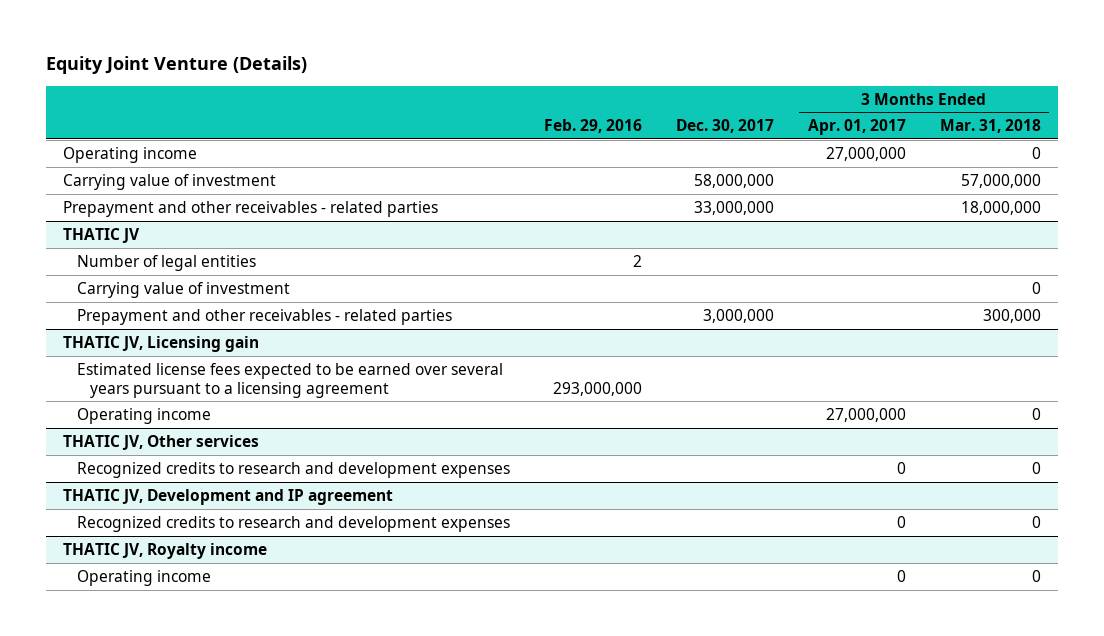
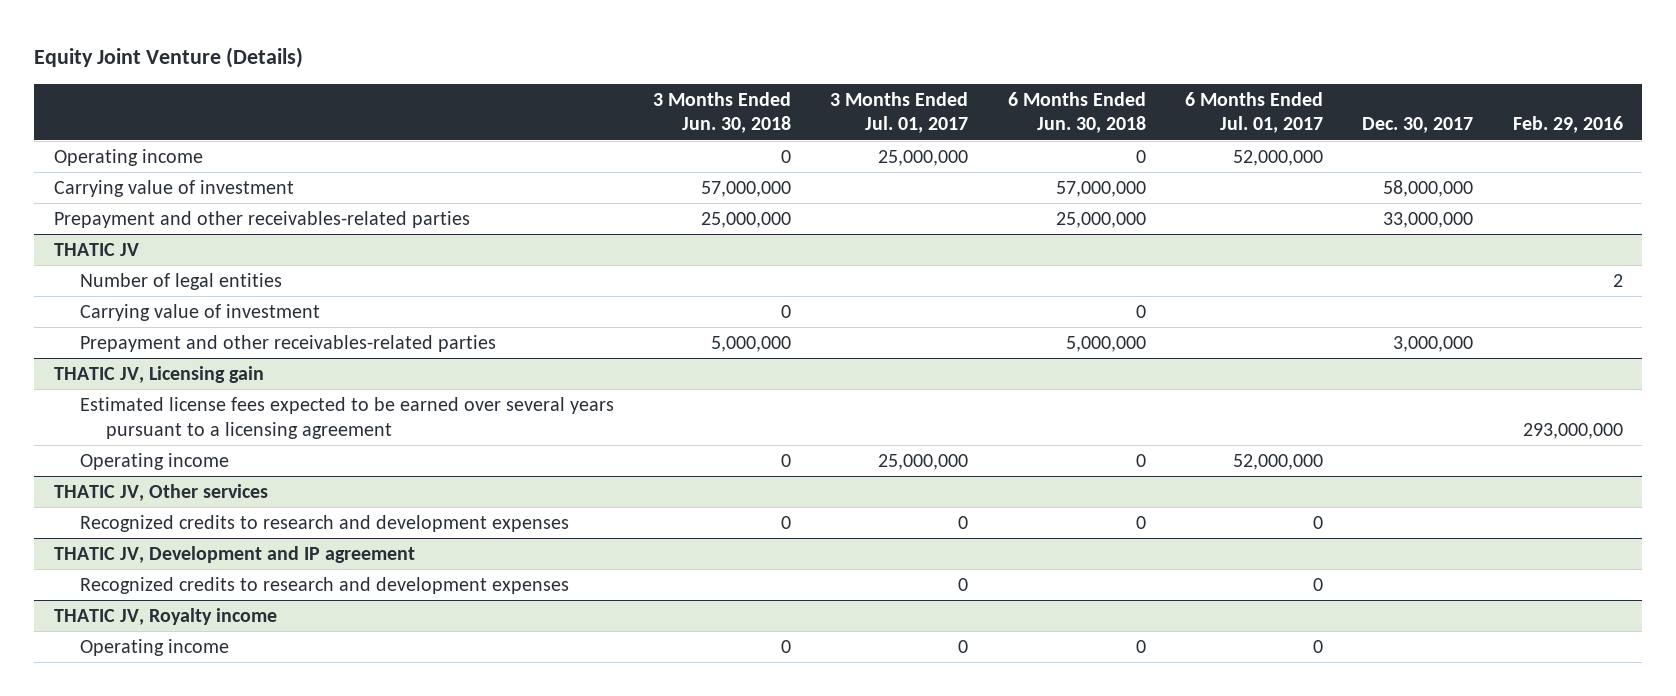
- | Feb. 29, 2016 | Dec. 30, 2017 | 3 Months Ended Apr. 01, 2017 | 3 Months Ended Mar. 31, 2018
+ | 3 Months Ended Jun. 30, 2018 | 3 Months Ended Jul. 01, 2017 | 6 Months Ended Jun. 30, 2018 | 6 Months Ended Jul. 01, 2017 | Dec. 30, 2017 | Feb. 29, 2016
- Prepayment and other receivables - related parties | | 33,000,000 | | 18,000,000
+ Prepayment and other receivables-related parties | 25,000,000 | | 25,000,000 | | 33,000,000 |
@ THATIC JV
- Prepayment and other receivables - related parties | | 3,000,000 | | 300,000
+ Prepayment and other receivables-related parties | 5,000,000 | | 5,000,000 | | 3,000,000 |

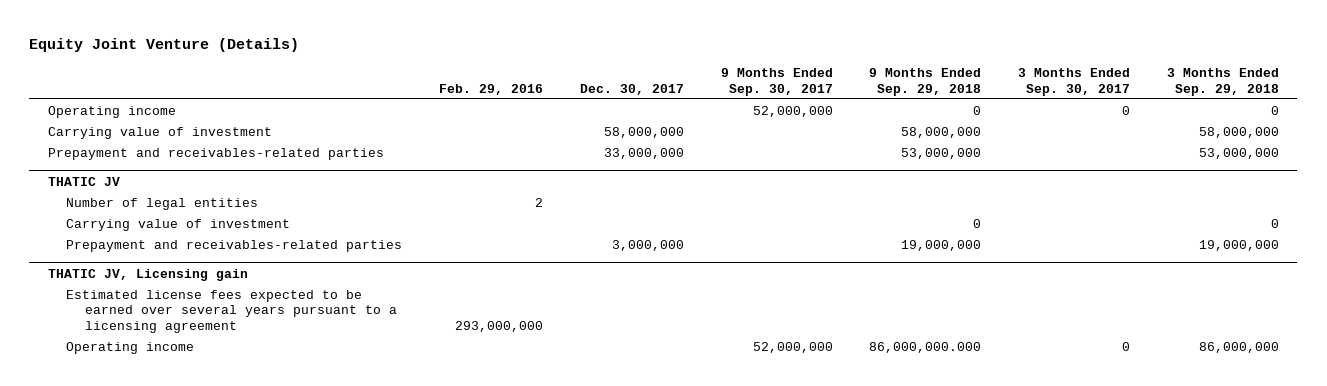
- | 3 Months Ended Jun. 30, 2018 | 3 Months Ended Jul. 01, 2017 | 6 Months Ended Jun. 30, 2018 | 6 Months Ended Jul. 01, 2017 | Dec. 30, 2017 | Feb. 29, 2016
+ | Feb. 29, 2016 | Dec. 30, 2017 | 9 Months Ended Sep. 30, 2017 | 9 Months Ended Sep. 29, 2018 | 3 Months Ended Sep. 30, 2017 | 3 Months Ended Sep. 29, 2018
- Prepayment and other receivables-related parties | 25,000,000 | | 25,000,000 | | 33,000,000 |
+ Prepayment and receivables-related parties | | 33,000,000 | | 53,000,000 | | 53,000,000
@ THATIC JV
- Prepayment and other receivables-related parties | 5,000,000 | | 5,000,000 | | 3,000,000 |
+ Prepayment and receivables-related parties | | 3,000,000 | | 19,000,000 | | 19,000,000
- THATIC JV, Other services
- Recognized credits to research and development expenses | 0 | 0 | 0 | 0 | |
- THATIC JV, Development and IP agreement
- Recognized credits to research and development expenses | | 0 | | 0 | |
- THATIC JV, Royalty income
- Operating income | 0 | 0 | 0 | 0 | |

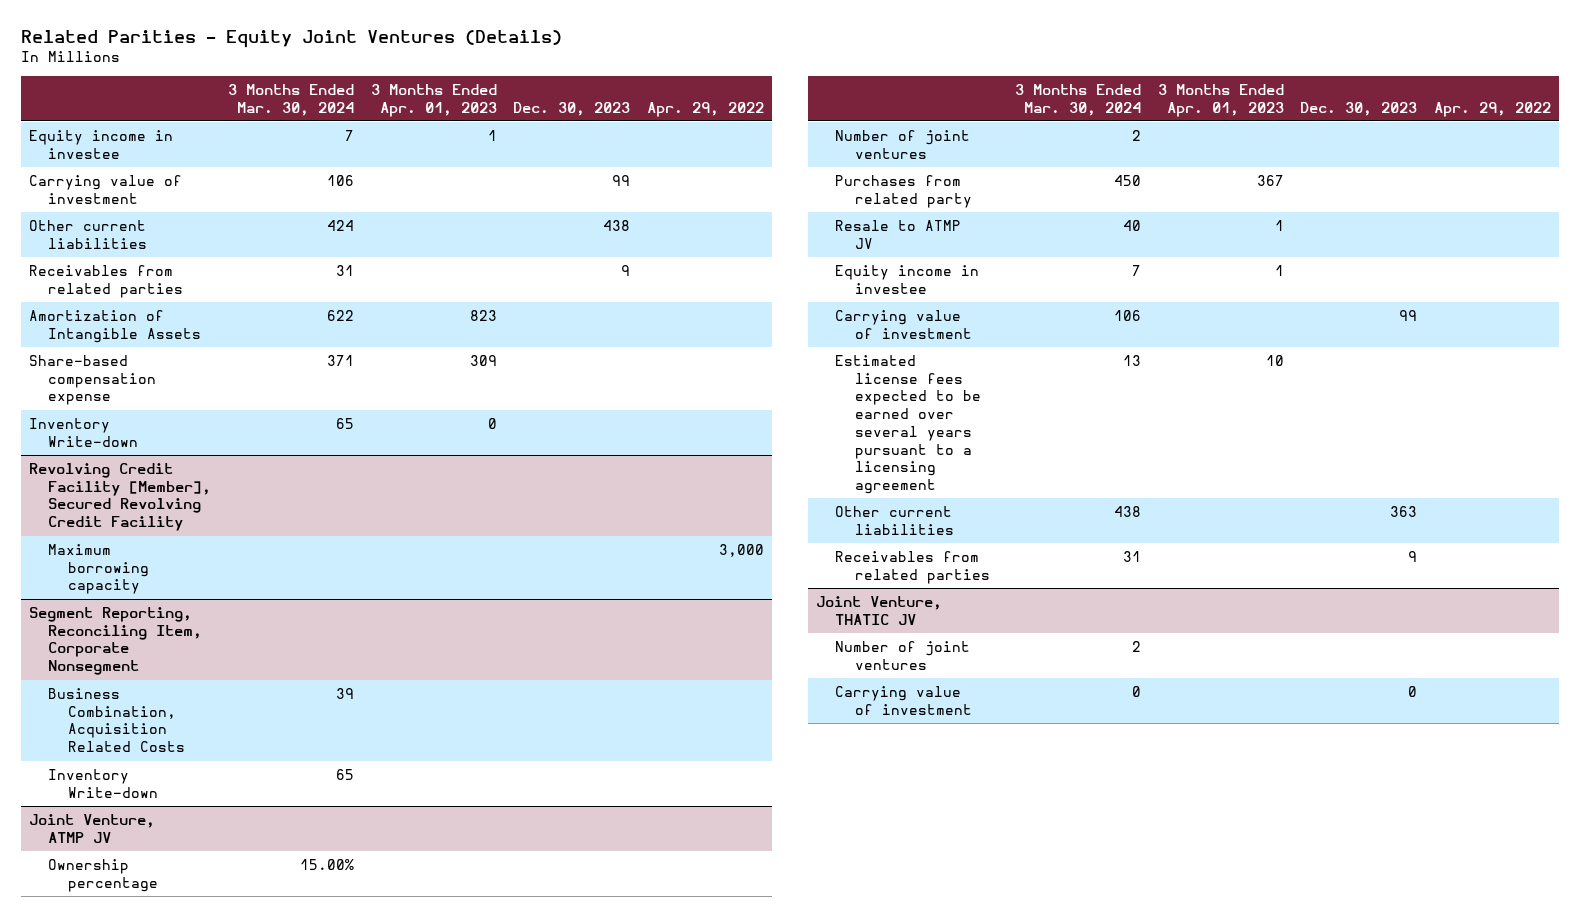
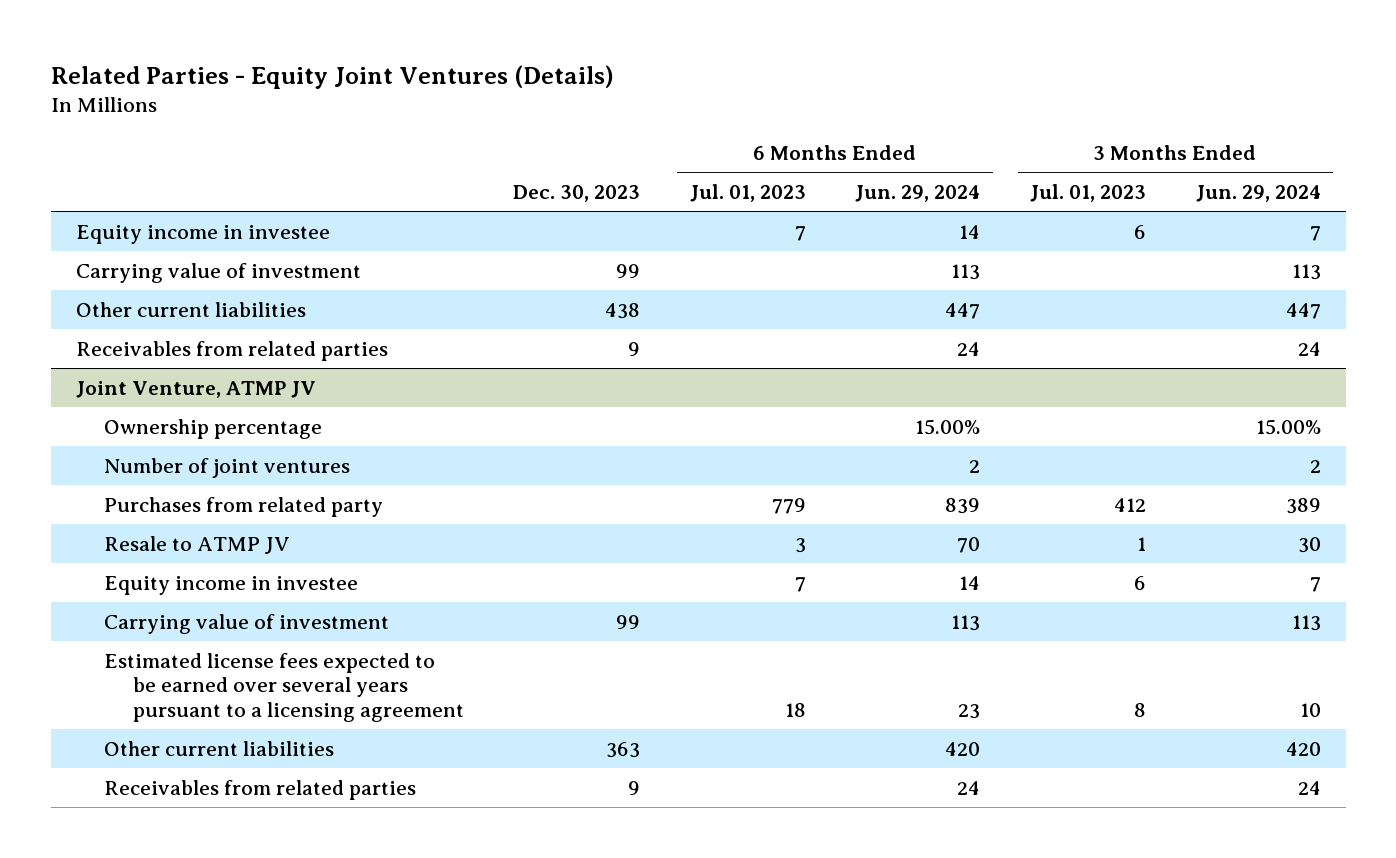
- Related Parities - Equity Joint Ventures (Details)
+ Related Parties - Equity Joint Ventures (Details)
- | 3 Months Ended Mar. 30, 2024 | 3 Months Ended Apr. 01, 2023 | Dec. 30, 2023 | Apr. 29, 2022
+ | Dec. 30, 2023 | 6 Months Ended Jul. 01, 2023 | 6 Months Ended Jun. 29, 2024 | 3 Months Ended Jul. 01, 2023 | 3 Months Ended Jun. 29, 2024
- Amortization of Intangible Assets | 622 | 823 | |
- Share-based compensation expense | 371 | 309 | |
- Inventory Write-down | 65 | 0 | |
- Revolving Credit Facility [Member], Secured Revolving Credit Facility
- Maximum borrowing capacity | | | | 3,000
- Segment Reporting, Reconciling Item, Corporate Nonsegment
- Business Combination, Acquisition Related Costs | 39 | | |
- Inventory Write-down | 65 | | |
- Joint Venture, THATIC JV
- Number of joint ventures | 2 | | |
- Carrying value of investment | 0 | | 0 |

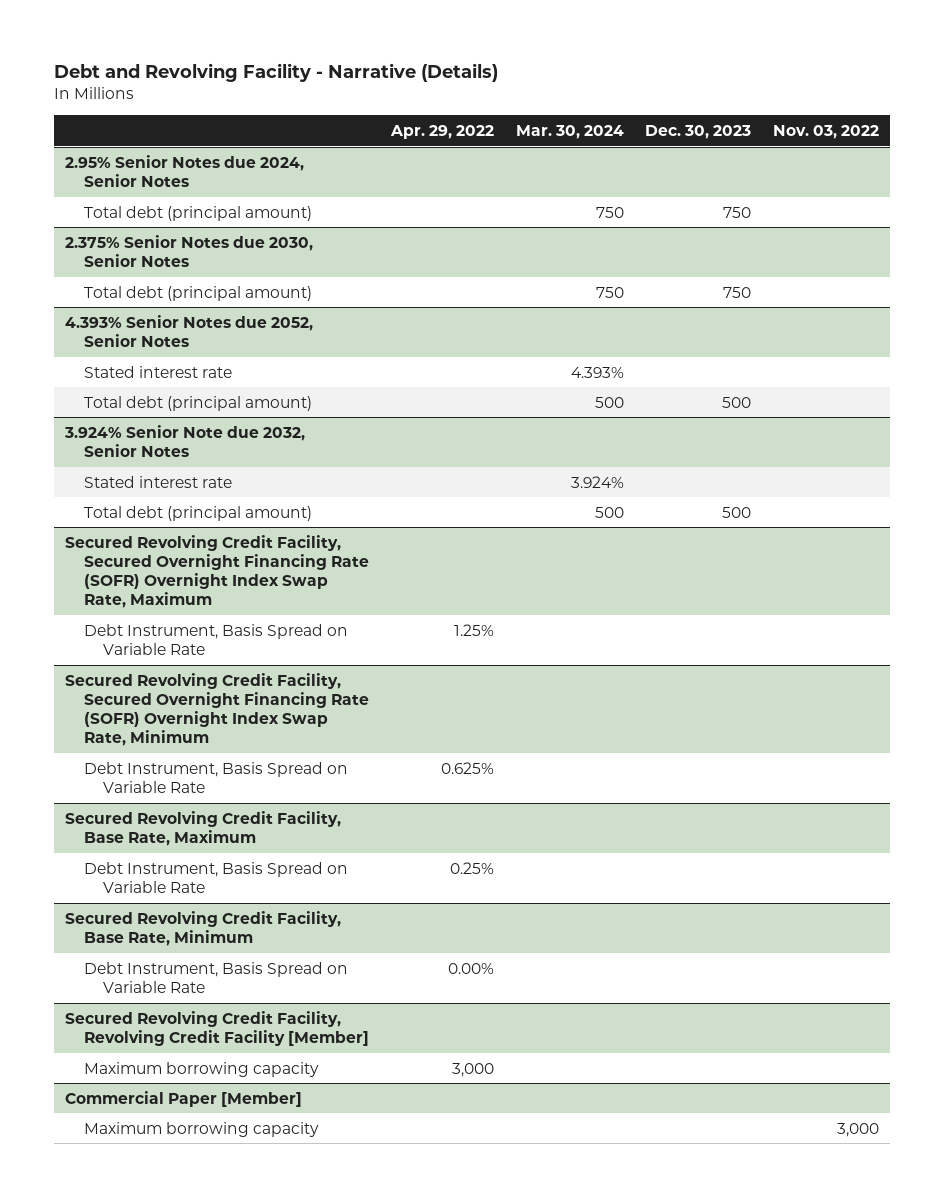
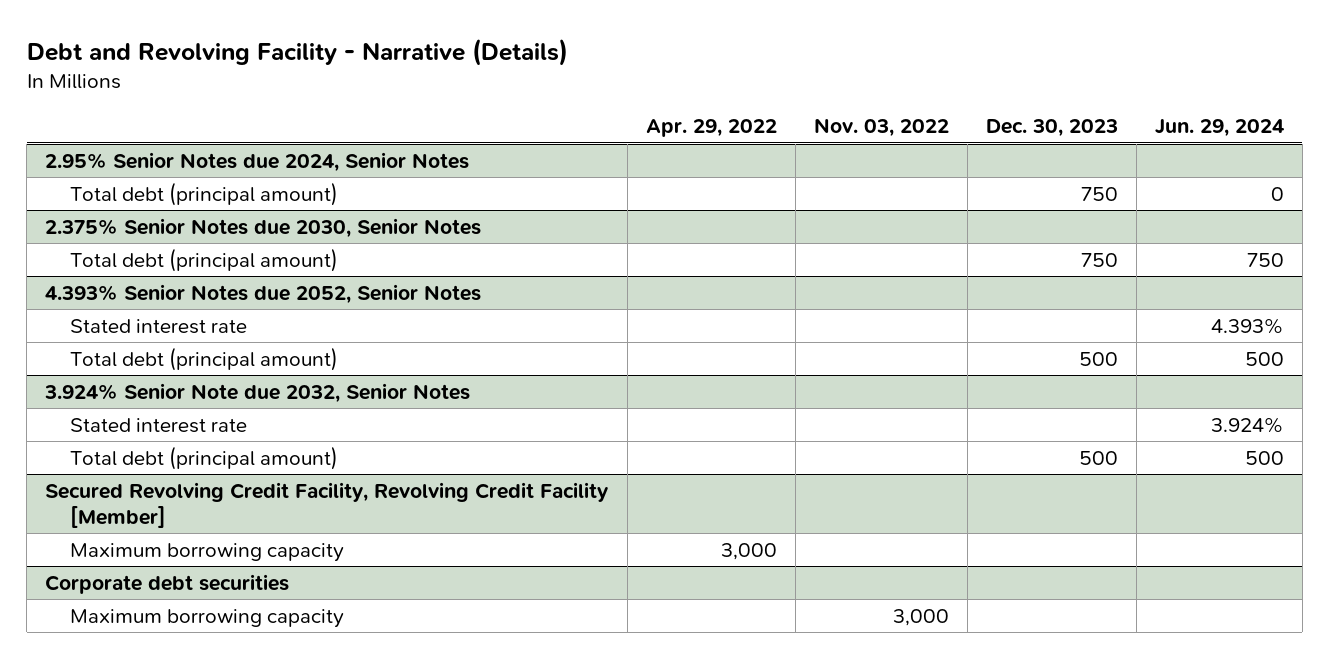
- | Apr. 29, 2022 | Mar. 30, 2024 | Dec. 30, 2023 | Nov. 03, 2022
+ | Apr. 29, 2022 | Nov. 03, 2022 | Dec. 30, 2023 | Jun. 29, 2024
- Secured Revolving Credit Facility, Secured Overnight Financing Rate (SOFR) Overnight Index Swap Rate, Maximum
- Debt Instrument, Basis Spread on Variable Rate | 1.25% | | |
- Secured Revolving Credit Facility, Secured Overnight Financing Rate (SOFR) Overnight Index Swap Rate, Minimum
- Debt Instrument, Basis Spread on Variable Rate | 0.625% | | |
- Secured Revolving Credit Facility, Base Rate, Maximum
- Debt Instrument, Basis Spread on Variable Rate | 0.25% | | |
- Secured Revolving Credit Facility, Base Rate, Minimum
- Debt Instrument, Basis Spread on Variable Rate | 0.00% | | |
- Commercial Paper [Member]
+ Corporate debt securities

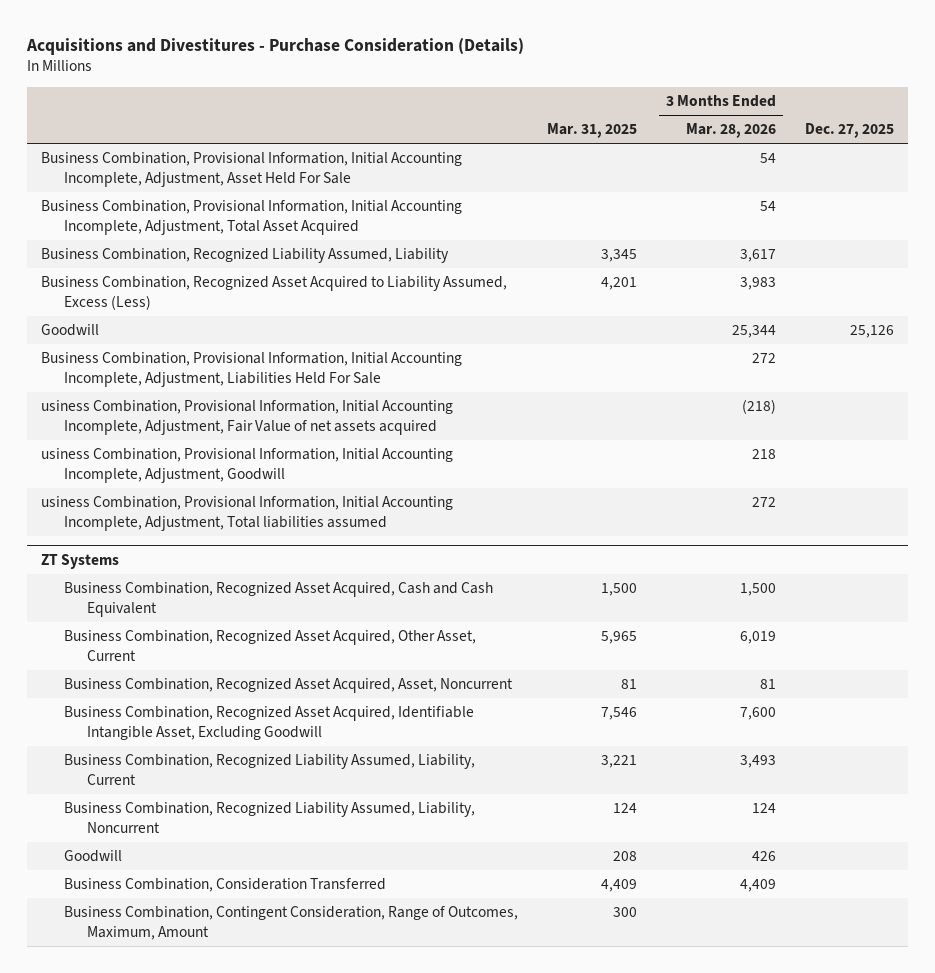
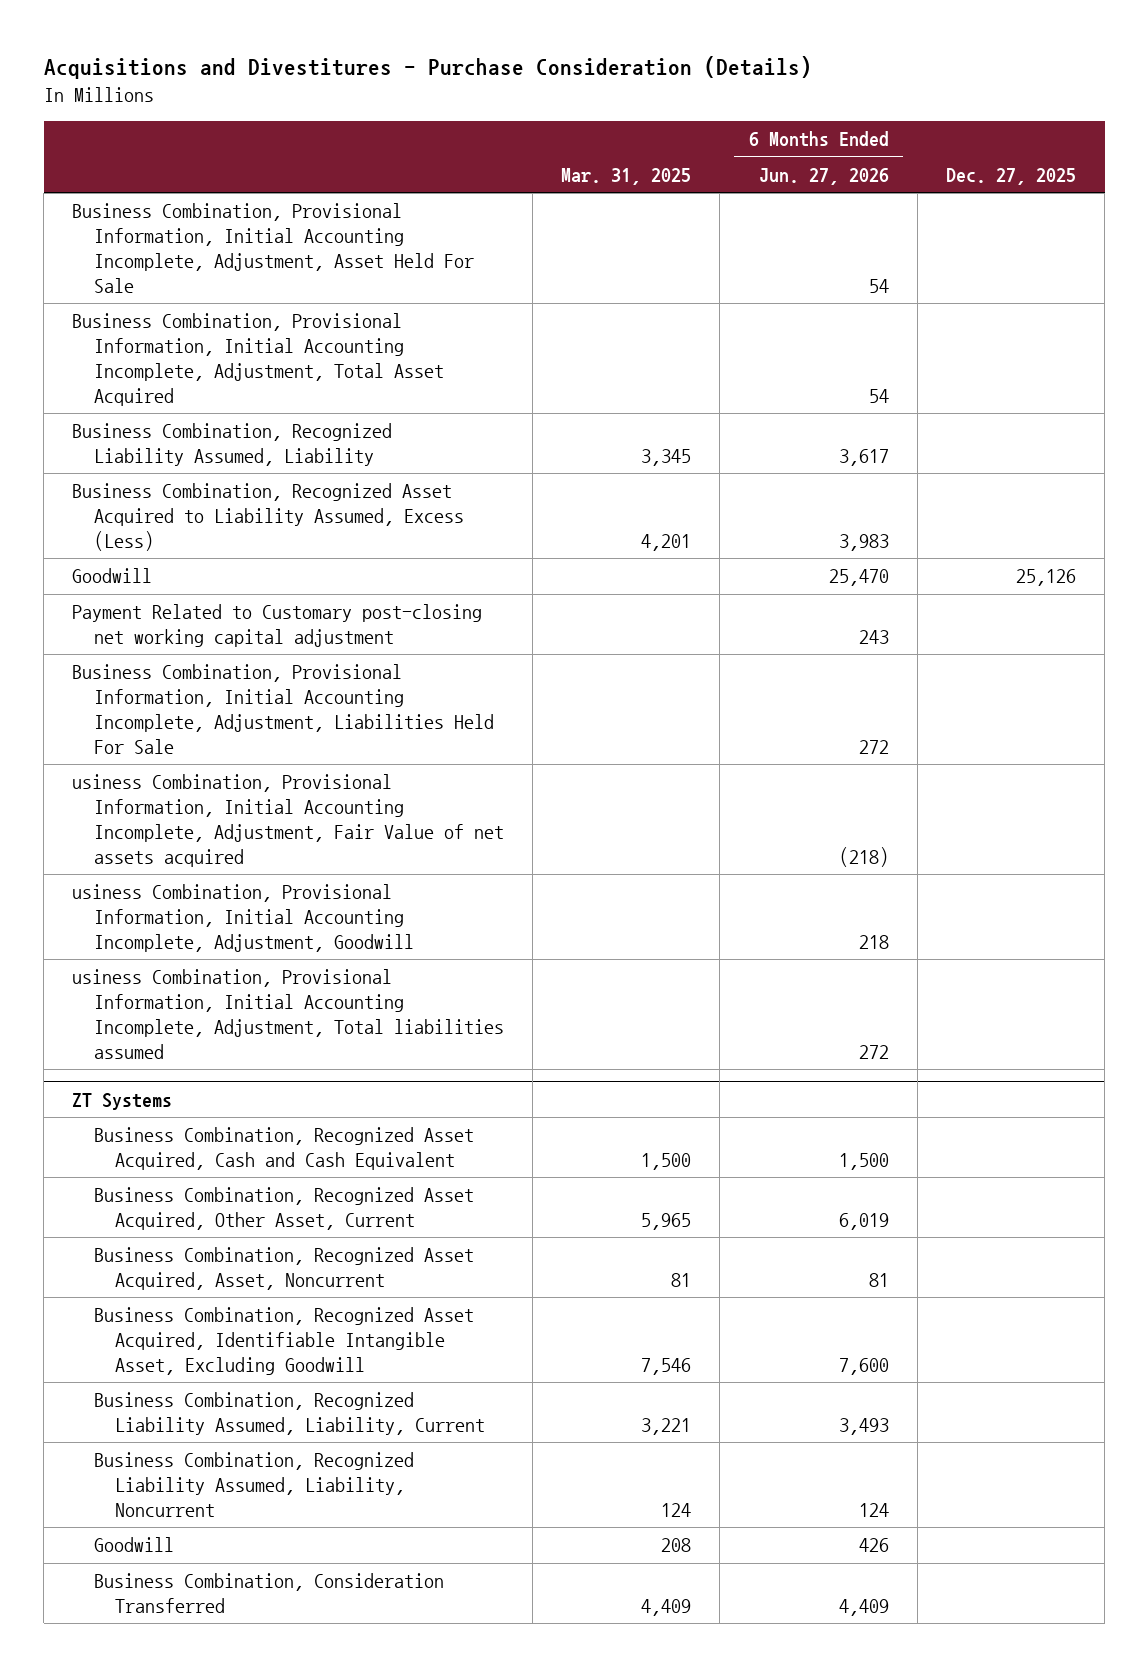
- | Mar. 31, 2025 | 3 Months Ended Mar. 28, 2026 | Dec. 27, 2025
+ | Mar. 31, 2025 | 6 Months Ended Jun. 27, 2026 | Dec. 27, 2025
+ Payment Related to Customary post-closing net working capital adjustment | | 243 |
@ ZT Systems
- Business Combination, Contingent Consideration, Range of Outcomes, Maximum, Amount | 300 | |

